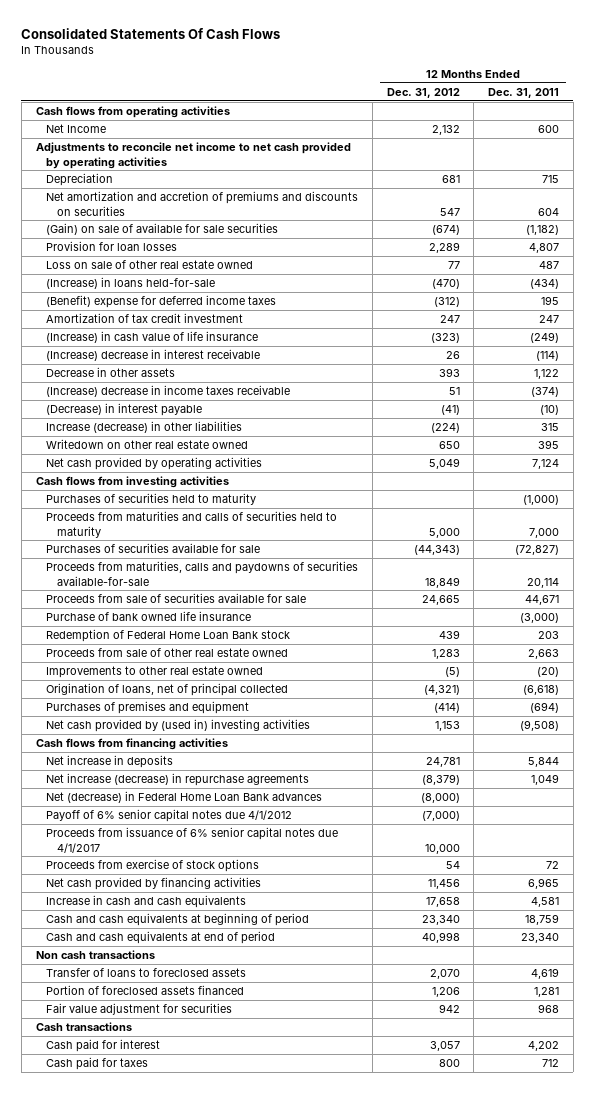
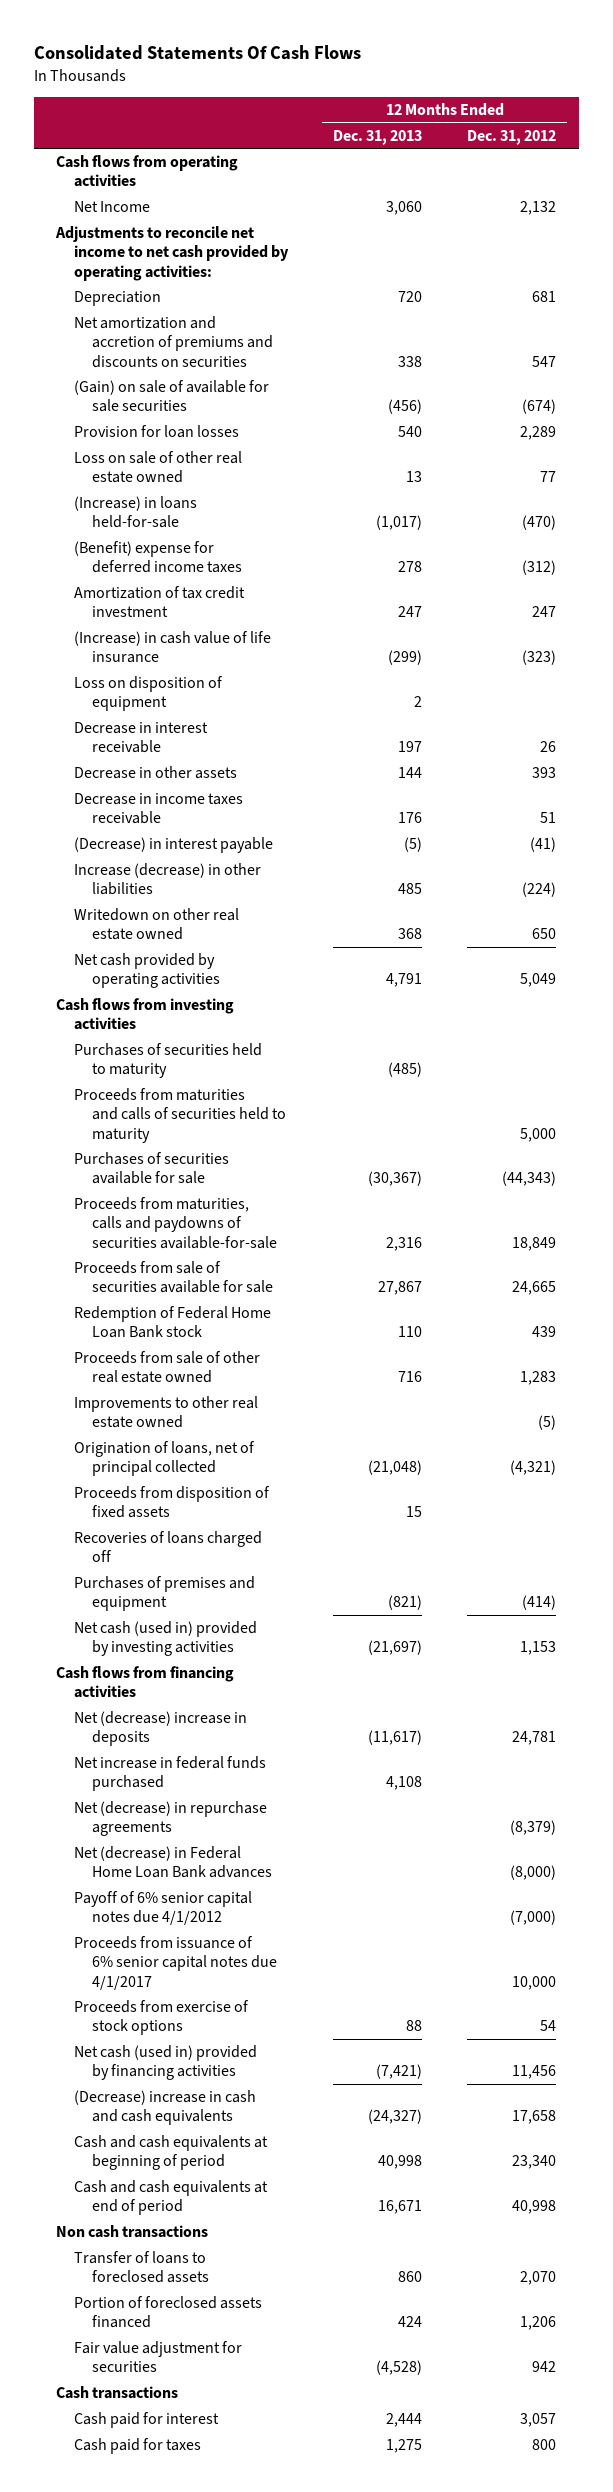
- | 12 Months Ended Dec. 31, 2012 | 12 Months Ended Dec. 31, 2011
+ | 12 Months Ended Dec. 31, 2013 | 12 Months Ended Dec. 31, 2012
- Adjustments to reconcile net income to net cash provided by operating activities
+ Adjustments to reconcile net income to net cash provided by operating activities:
- (Increase) decrease in interest receivable | 26 | (114)
+ Loss on disposition of equipment | 2 |
+ Decrease in interest receivable | 197 | 26
- (Increase) decrease in income taxes receivable | 51 | (374)
+ Decrease in income taxes receivable | 176 | 51
- Purchase of bank owned life insurance | | (3,000)
+ Proceeds from disposition of fixed assets | 15 |
+ Recoveries of loans charged off
- Net cash provided by (used in) investing activities | 1,153 | (9,508)
+ Net cash (used in) provided by investing activities | (21,697) | 1,153
- Net increase in deposits | 24,781 | 5,844
- Net increase (decrease) in repurchase agreements | (8,379) | 1,049
+ Net (decrease) increase in deposits | (11,617) | 24,781
+ Net increase in federal funds purchased | 4,108 |
+ Net (decrease) in repurchase agreements | | (8,379)
- Net cash provided by financing activities | 11,456 | 6,965
- Increase in cash and cash equivalents | 17,658 | 4,581
+ Net cash (used in) provided by financing activities | (7,421) | 11,456
+ (Decrease) increase in cash and cash equivalents | (24,327) | 17,658

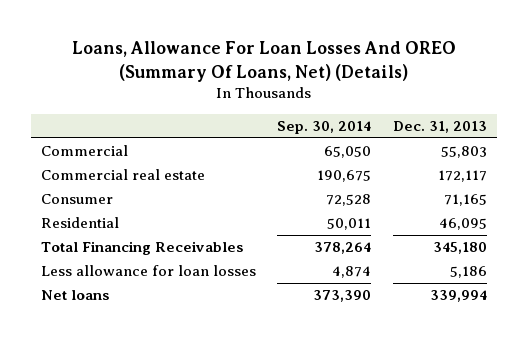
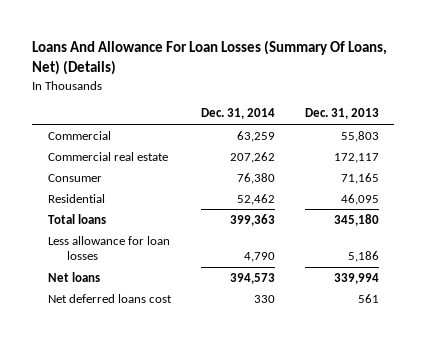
- Loans, Allowance For Loan Losses And OREO (Summary Of Loans, Net) (Details)
+ Loans And Allowance For Loan Losses (Summary Of Loans, Net) (Details)
- | Sep. 30, 2014 | Dec. 31, 2013
+ | Dec. 31, 2014 | Dec. 31, 2013
- Total Financing Receivables | 378,264 | 345,180
+ Total loans | 399,363 | 345,180
+ Net deferred loans cost | 330 | 561

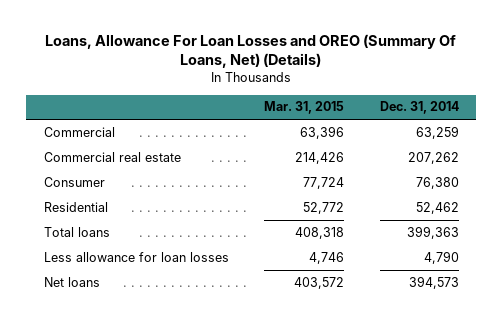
- Loans And Allowance For Loan Losses (Summary Of Loans, Net) (Details)
+ Loans, Allowance For Loan Losses and OREO (Summary Of Loans, Net) (Details)
- | Dec. 31, 2014 | Dec. 31, 2013
+ | Mar. 31, 2015 | Dec. 31, 2014
- Net deferred loans cost | 330 | 561

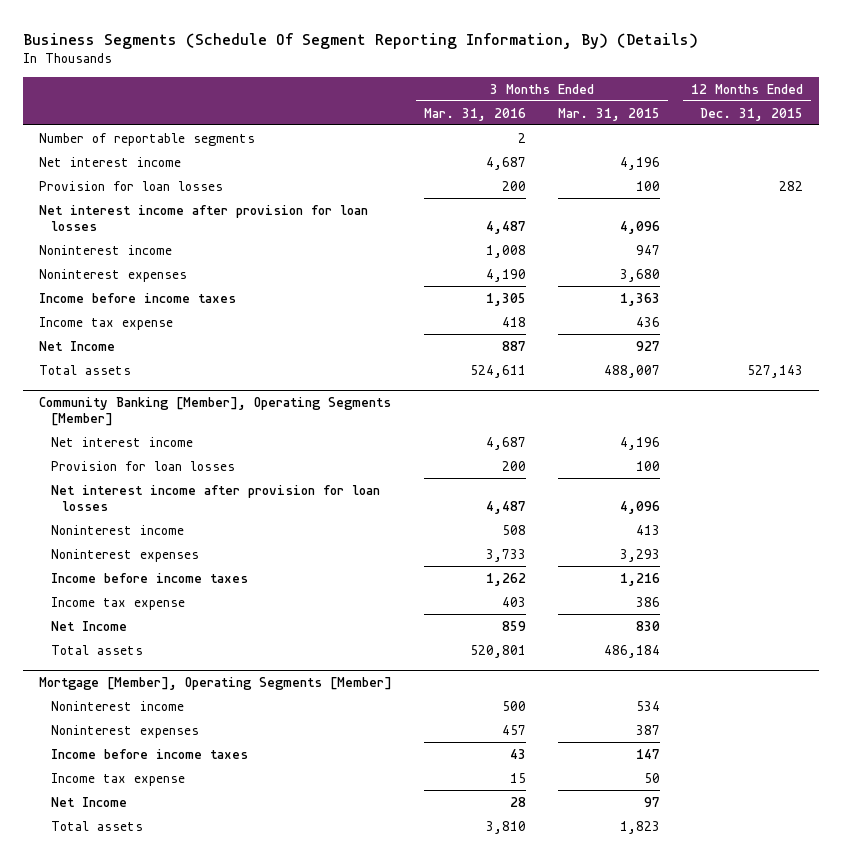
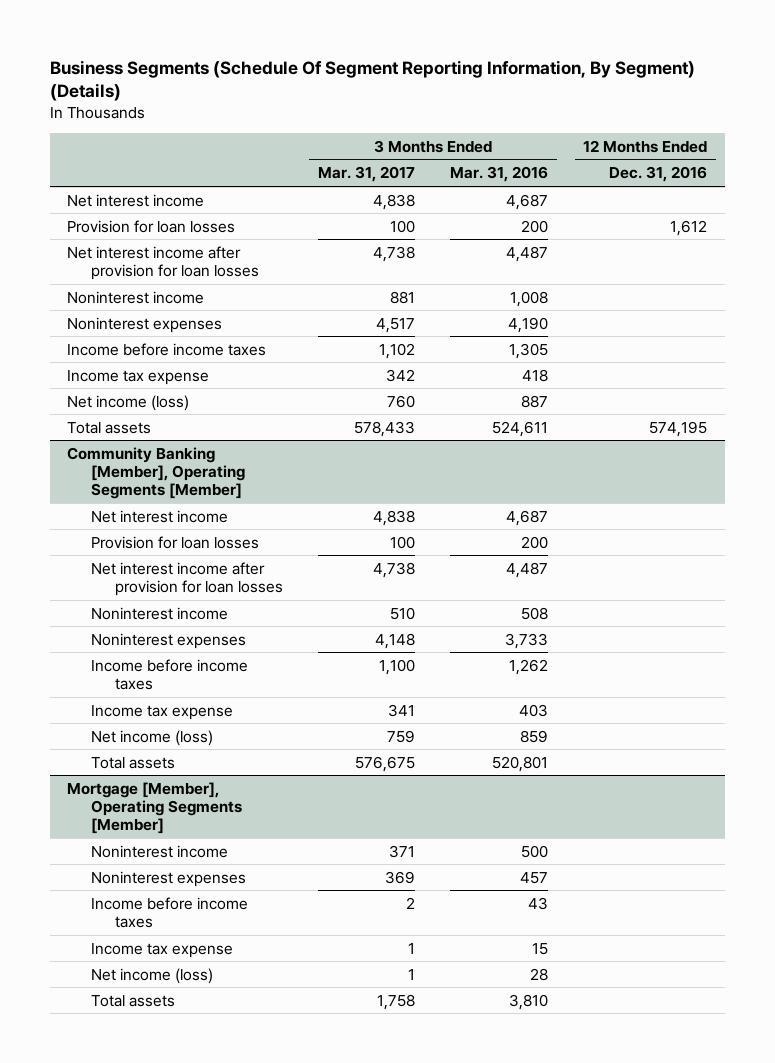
- Business Segments (Schedule Of Segment Reporting Information, By) (Details)
+ Business Segments (Schedule Of Segment Reporting Information, By Segment) (Details)
- | 3 Months Ended Mar. 31, 2016 | 3 Months Ended Mar. 31, 2015 | 12 Months Ended Dec. 31, 2015
+ | 3 Months Ended Mar. 31, 2017 | 3 Months Ended Mar. 31, 2016 | 12 Months Ended Dec. 31, 2016
- Number of reportable segments | 2 | |
- Net Income | 887 | 927 |
+ Net income (loss) | 760 | 887 |
@ Community Banking [Member], Operating Segments [Member]
- Net Income | 859 | 830 |
+ Net income (loss) | 759 | 859 |
@ Mortgage [Member], Operating Segments [Member]
- Net Income | 28 | 97 |
+ Net income (loss) | 1 | 28 |

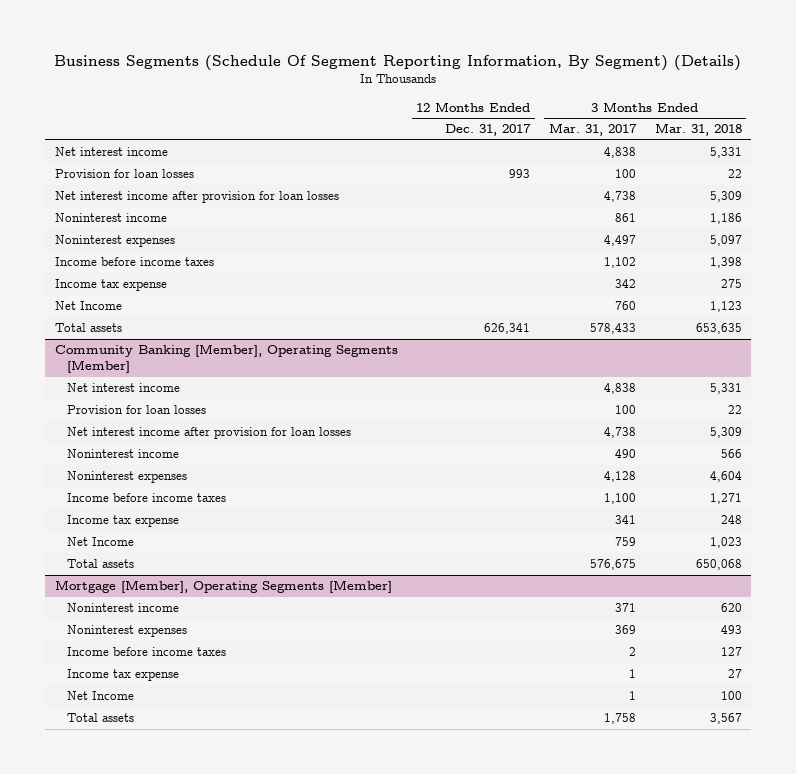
- | 3 Months Ended Mar. 31, 2017 | 3 Months Ended Mar. 31, 2016 | 12 Months Ended Dec. 31, 2016
+ | 12 Months Ended Dec. 31, 2017 | 3 Months Ended Mar. 31, 2017 | 3 Months Ended Mar. 31, 2018
- Noninterest income | 881 | 1,008 |
- Noninterest expenses | 4,517 | 4,190 |
+ Noninterest income | | 861 | 1,186
+ Noninterest expenses | | 4,497 | 5,097
- Net income (loss) | 760 | 887 |
+ Net Income | | 760 | 1,123
@ Community Banking [Member], Operating Segments [Member]
- Noninterest income | 510 | 508 |
- Noninterest expenses | 4,148 | 3,733 |
+ Noninterest income | | 490 | 566
+ Noninterest expenses | | 4,128 | 4,604
- Net income (loss) | 759 | 859 |
+ Net Income | | 759 | 1,023
@ Mortgage [Member], Operating Segments [Member]
- Net income (loss) | 1 | 28 |
+ Net Income | | 1 | 100

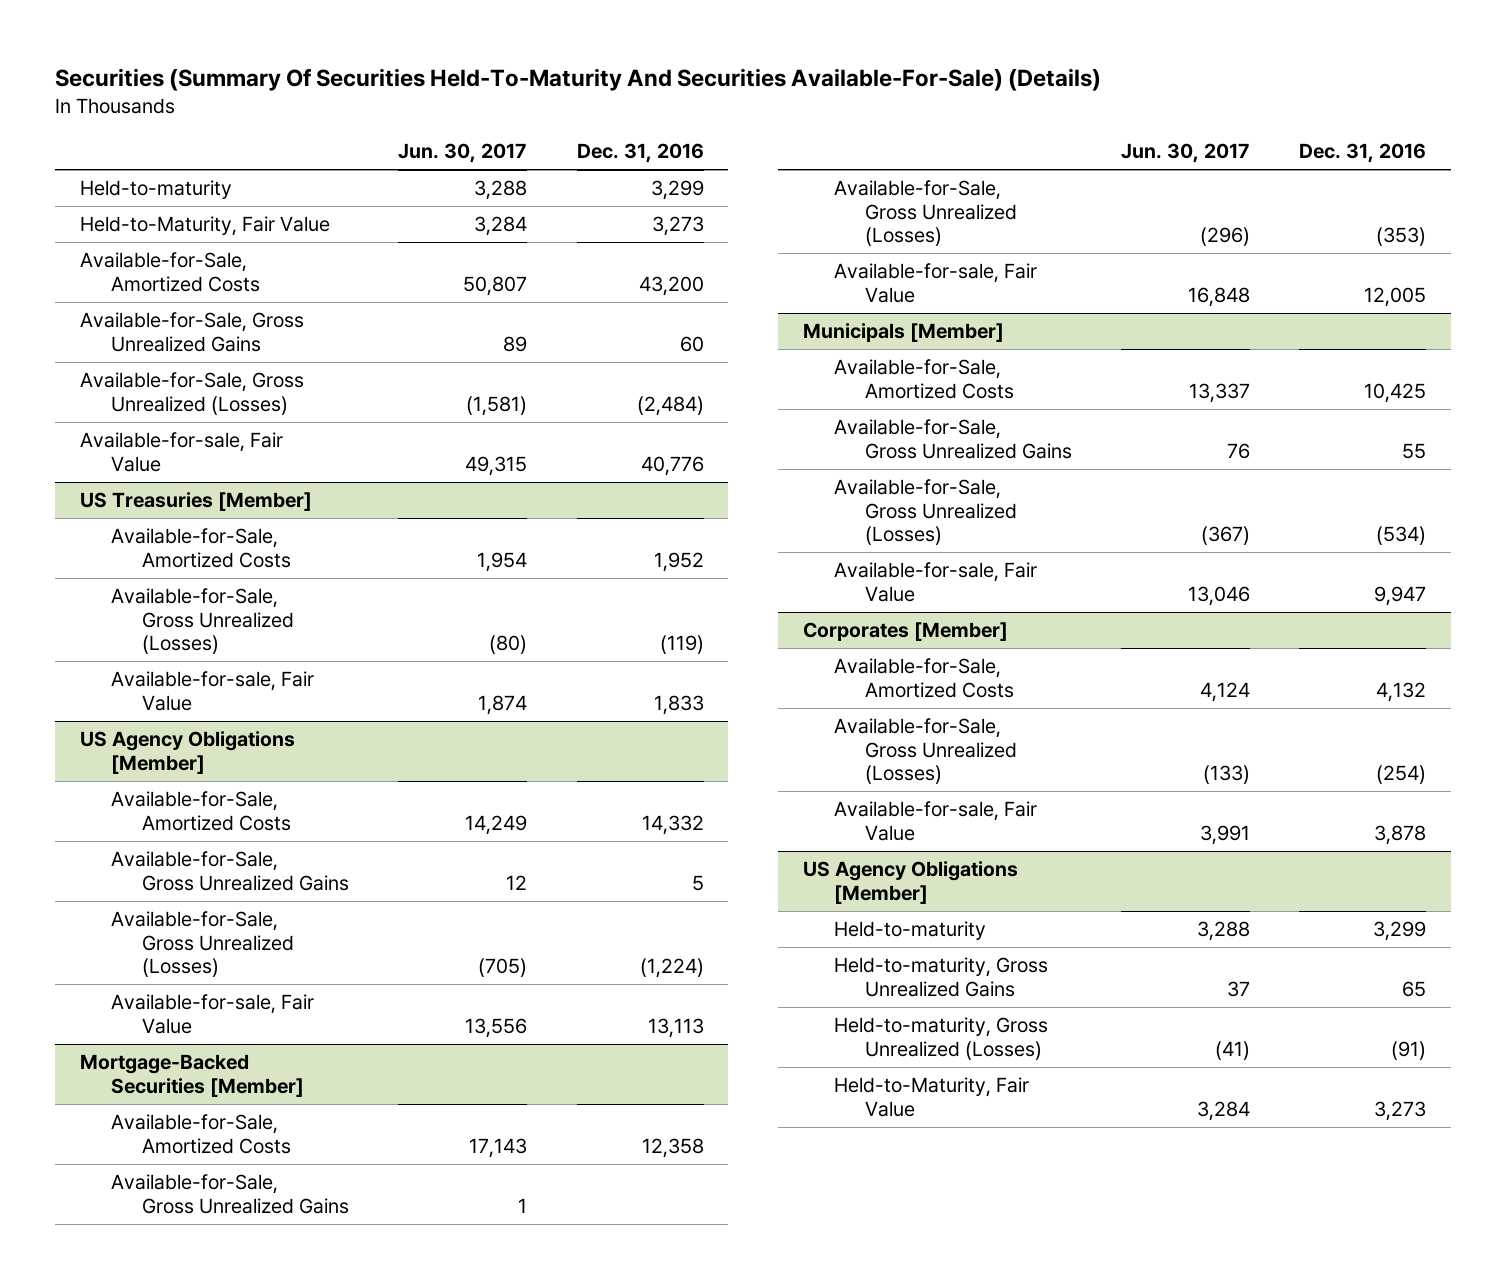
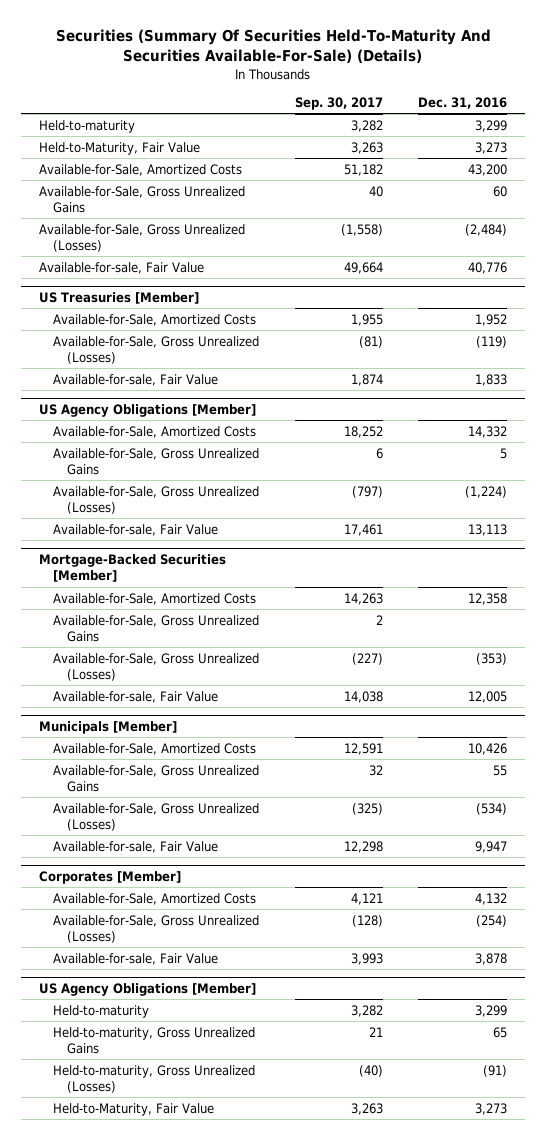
- | Jun. 30, 2017 | Dec. 31, 2016
+ | Sep. 30, 2017 | Dec. 31, 2016
@ Municipals [Member]
- Available-for-Sale, Amortized Costs | 13,337 | 10,425
+ Available-for-Sale, Amortized Costs | 12,591 | 10,426

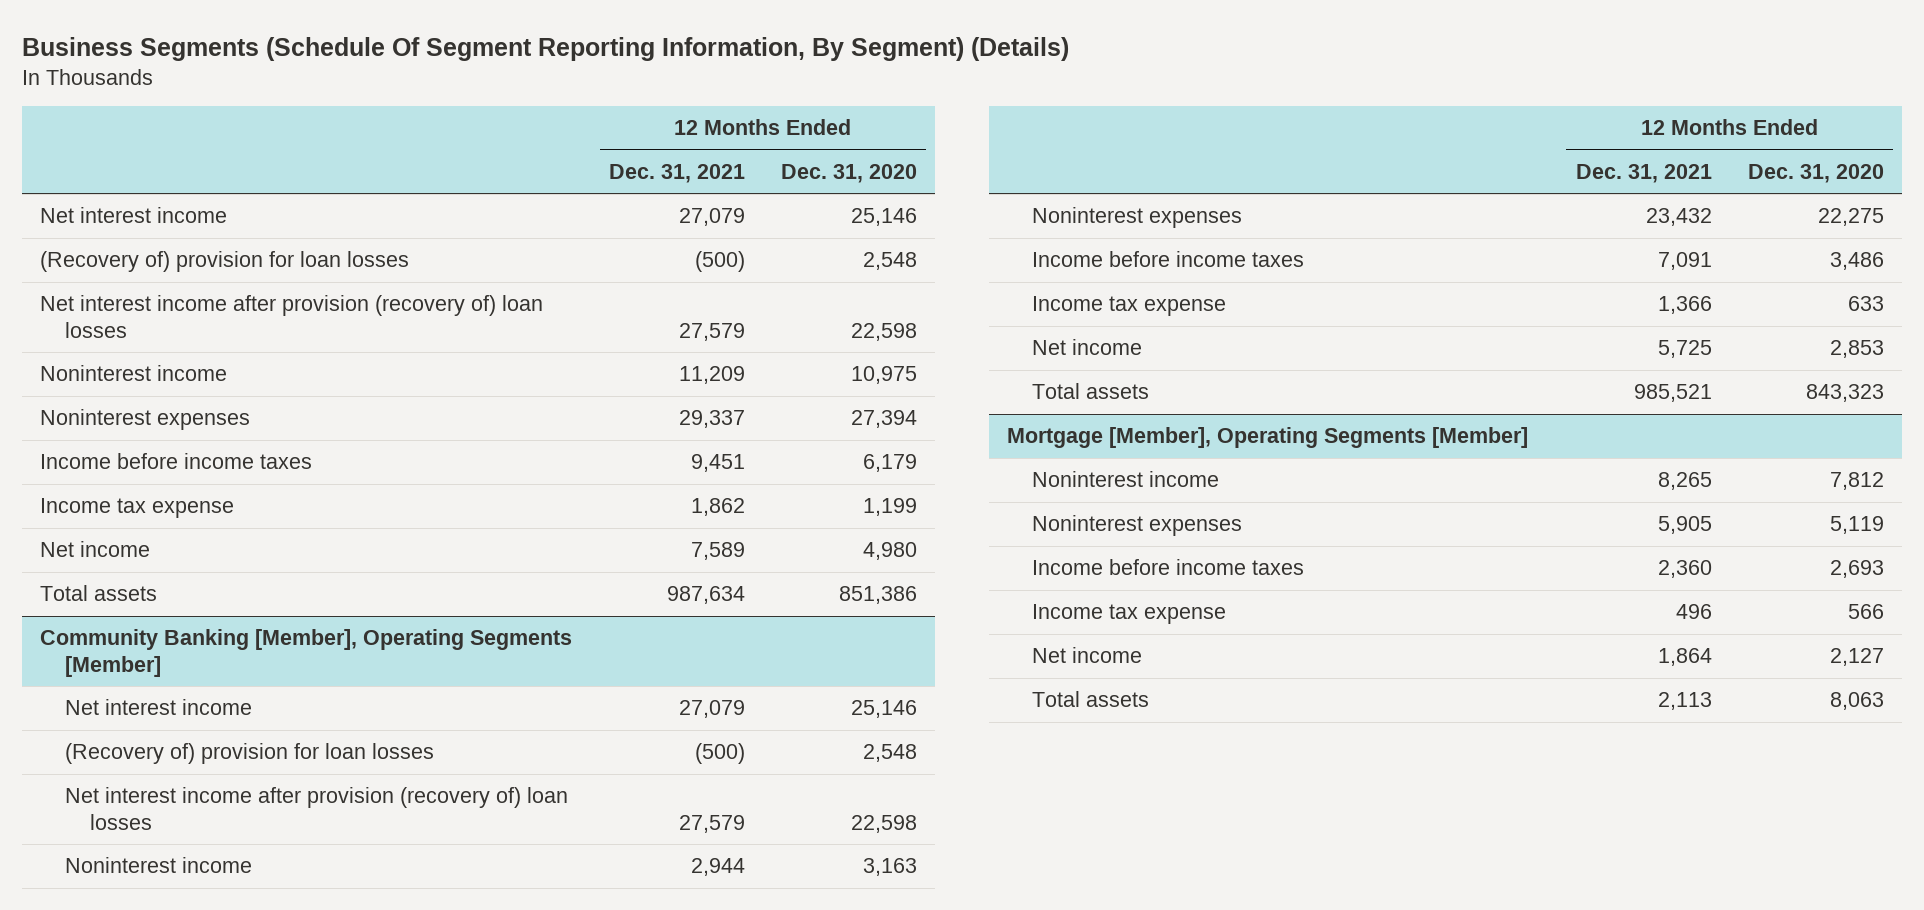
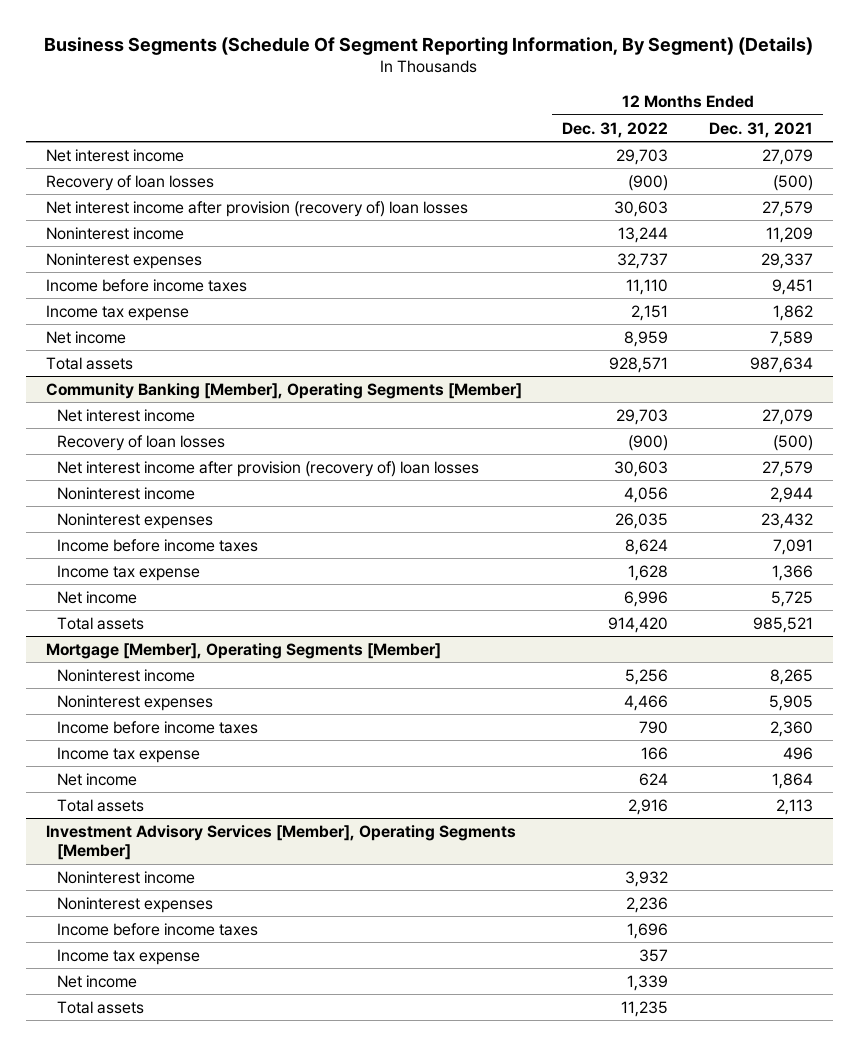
- | 12 Months Ended Dec. 31, 2021 | 12 Months Ended Dec. 31, 2020
+ | 12 Months Ended Dec. 31, 2022 | 12 Months Ended Dec. 31, 2021
- (Recovery of) provision for loan losses | (500) | 2,548
+ Recovery of loan losses | (900) | (500)
@ Community Banking [Member], Operating Segments [Member]
- (Recovery of) provision for loan losses | (500) | 2,548
+ Recovery of loan losses | (900) | (500)
+ Investment Advisory Services [Member], Operating Segments [Member]
+ Noninterest income | 3,932 |
+ Noninterest expenses | 2,236 |
+ Income before income taxes | 1,696 |
+ Income tax expense | 357 |
+ Net income | 1,339 |
+ Total assets | 11,235 |

